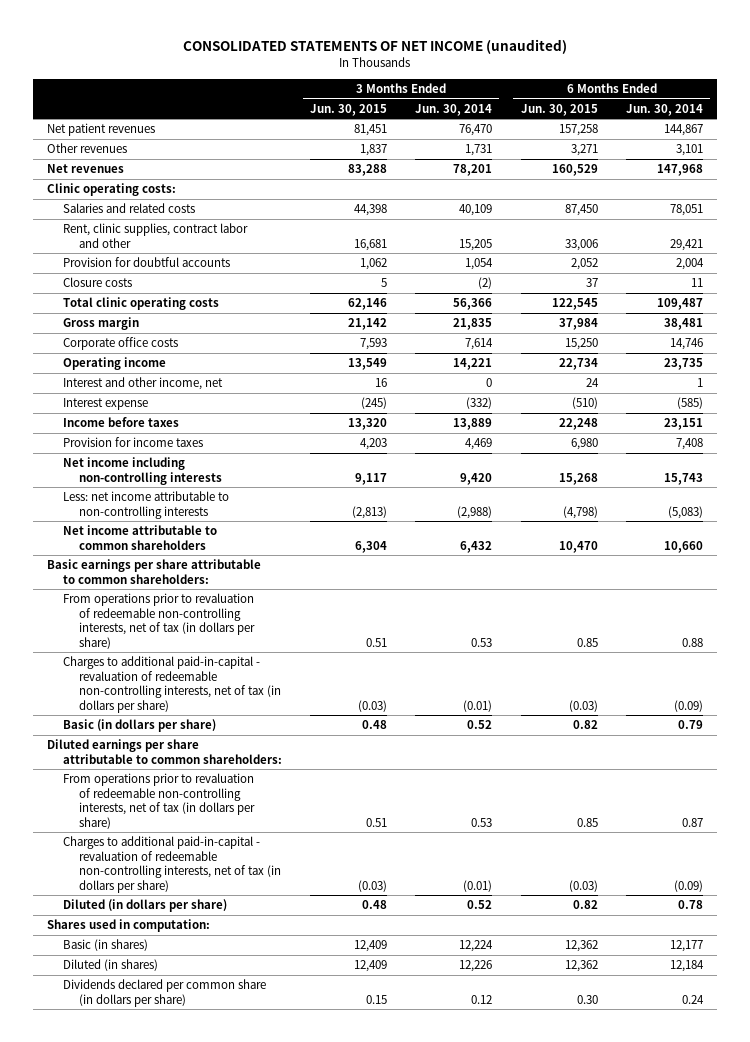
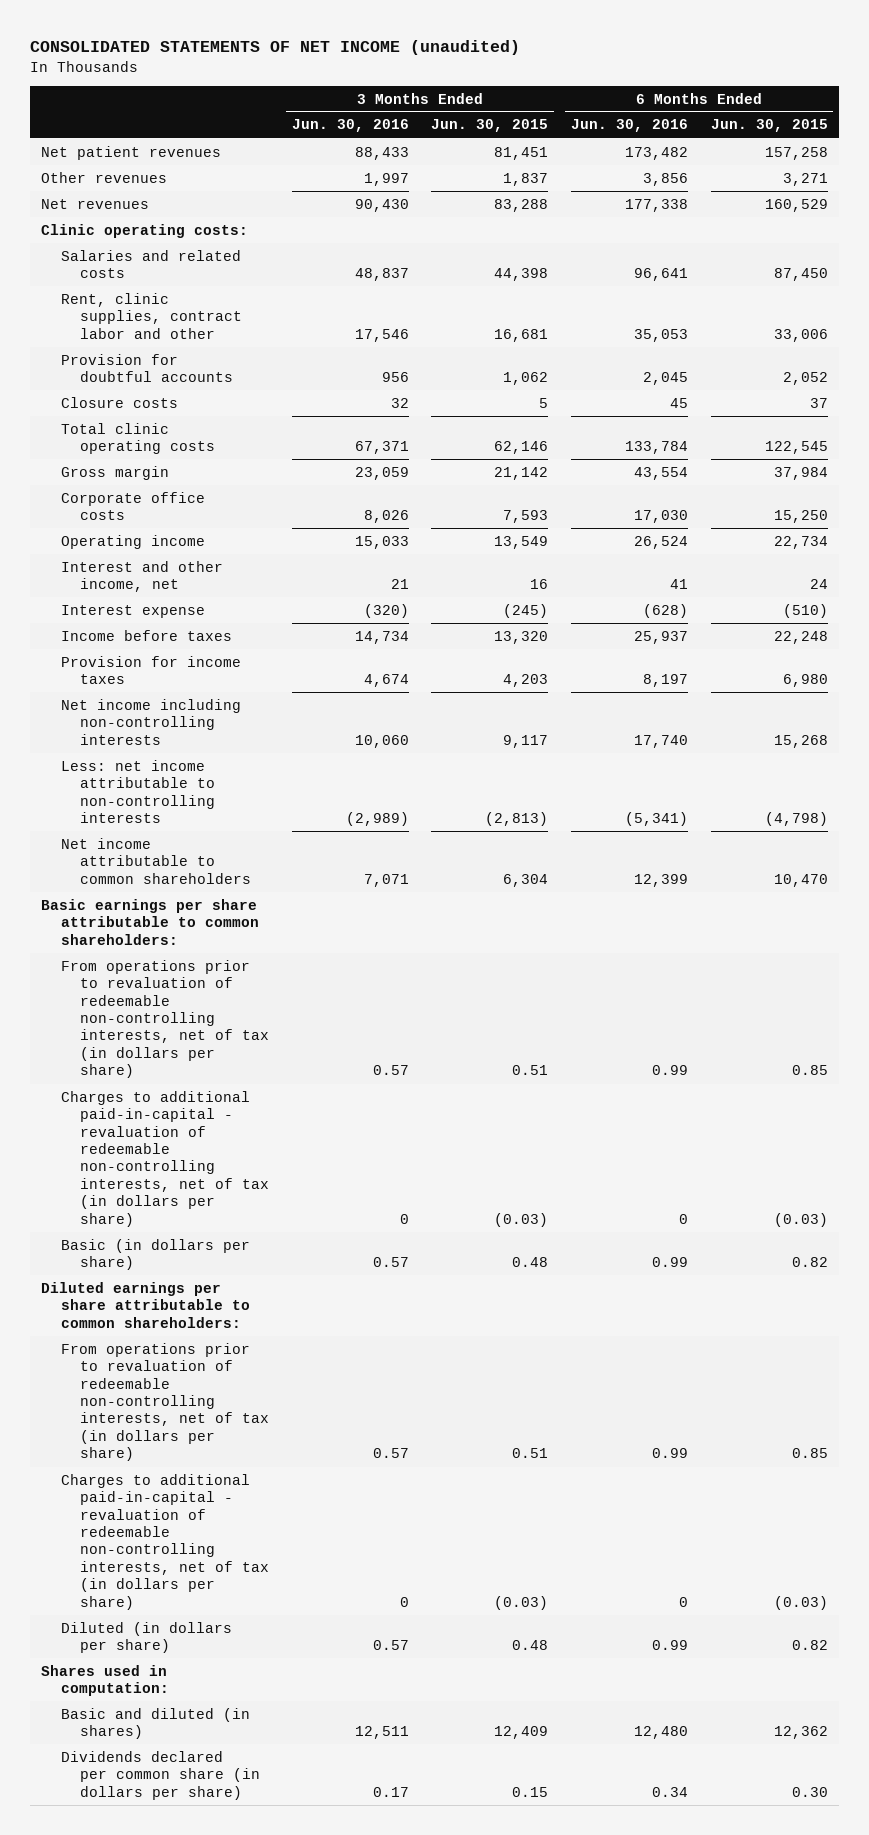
- | 3 Months Ended Jun. 30, 2015 | 3 Months Ended Jun. 30, 2014 | 6 Months Ended Jun. 30, 2015 | 6 Months Ended Jun. 30, 2014
+ | 3 Months Ended Jun. 30, 2016 | 3 Months Ended Jun. 30, 2015 | 6 Months Ended Jun. 30, 2016 | 6 Months Ended Jun. 30, 2015
- Basic (in shares) | 12,409 | 12,224 | 12,362 | 12,177
- Diluted (in shares) | 12,409 | 12,226 | 12,362 | 12,184
+ Basic and diluted (in shares) | 12,511 | 12,409 | 12,480 | 12,362

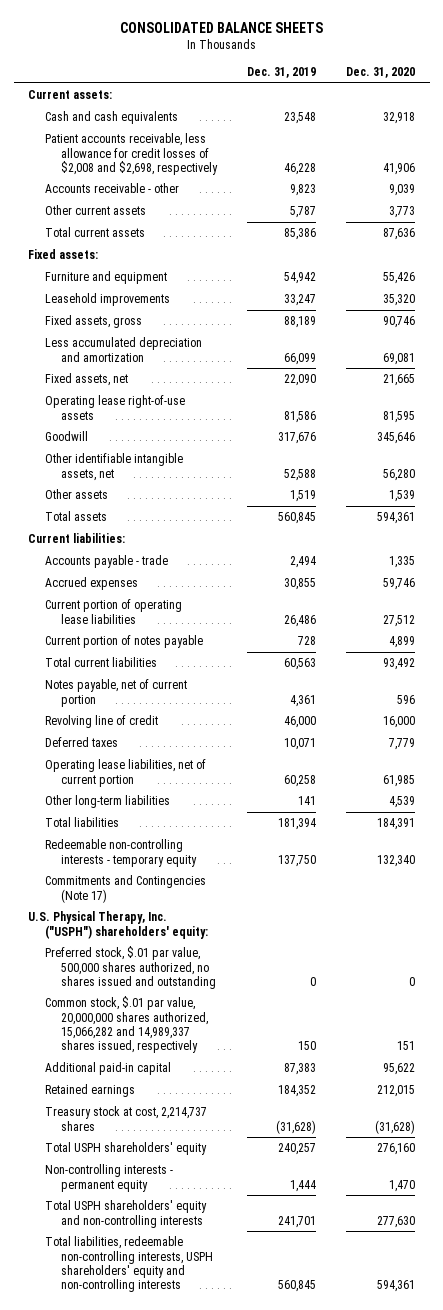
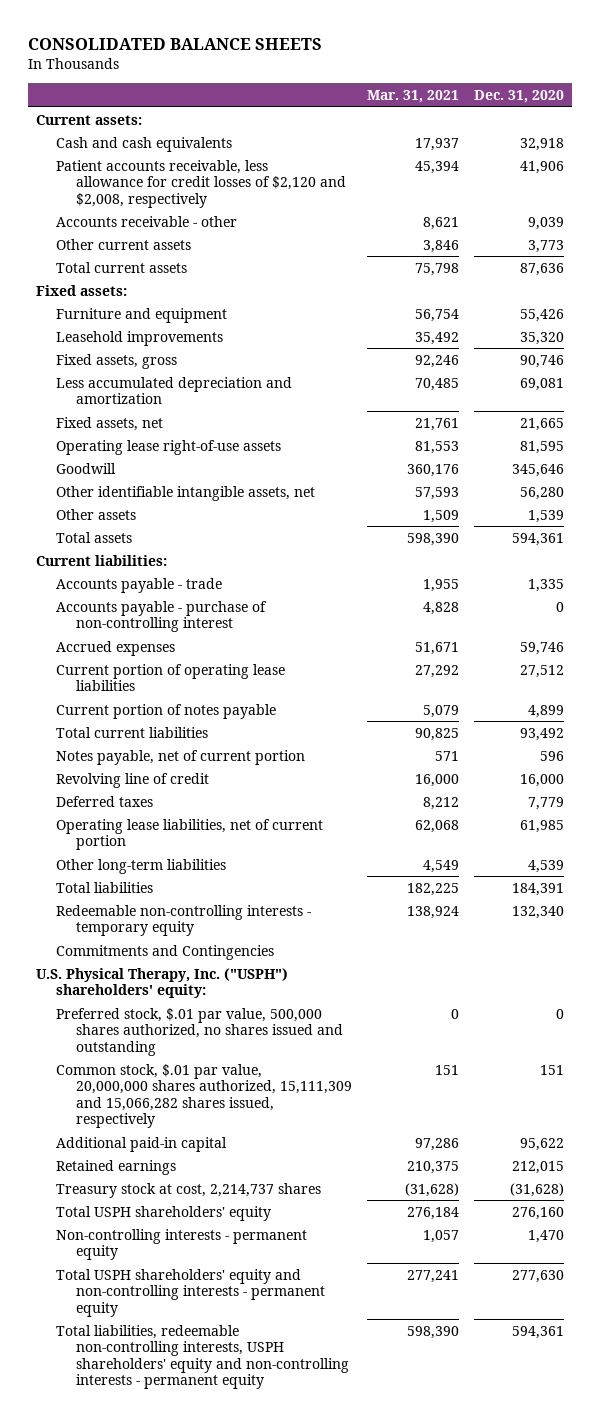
- | Dec. 31, 2019 | Dec. 31, 2020
+ | Mar. 31, 2021 | Dec. 31, 2020
- Patient accounts receivable, less allowance for credit losses of $2,008 and $2,698, respectively | 46,228 | 41,906
+ Patient accounts receivable, less allowance for credit losses of $2,120 and $2,008, respectively | 45,394 | 41,906
+ Accounts payable - purchase of non-controlling interest | 4,828 | 0
- Commitments and Contingencies (Note 17)
+ Commitments and Contingencies
- Common stock, $.01 par value, 20,000,000 shares authorized, 15,066,282 and 14,989,337 shares issued, respectively | 150 | 151
+ Common stock, $.01 par value, 20,000,000 shares authorized, 15,111,309 and 15,066,282 shares issued, respectively | 151 | 151
- Total USPH shareholders' equity and non-controlling interests | 241,701 | 277,630
- Total liabilities, redeemable non-controlling interests, USPH shareholders' equity and non-controlling interests | 560,845 | 594,361
+ Total USPH shareholders' equity and non-controlling interests - permanent equity | 277,241 | 277,630
+ Total liabilities, redeemable non-controlling interests, USPH shareholders' equity and non-controlling interests - permanent equity | 598,390 | 594,361

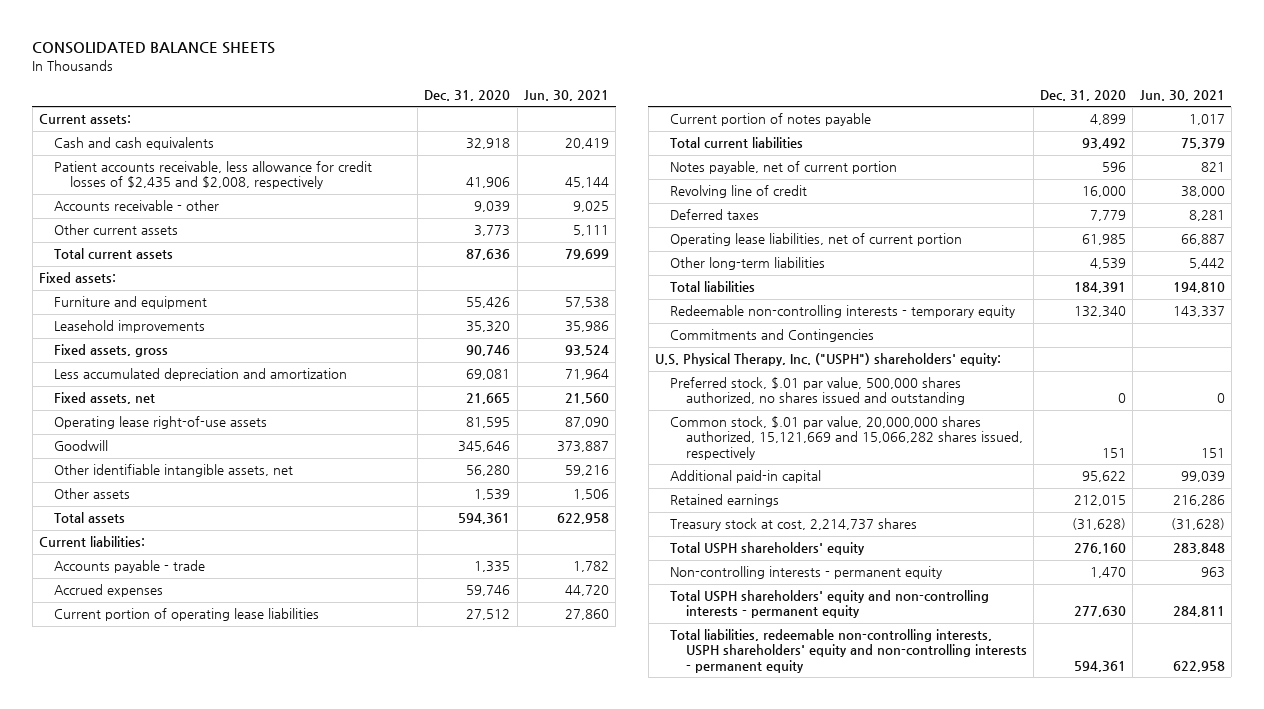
- | Mar. 31, 2021 | Dec. 31, 2020
+ | Dec. 31, 2020 | Jun. 30, 2021
- Patient accounts receivable, less allowance for credit losses of $2,120 and $2,008, respectively | 45,394 | 41,906
+ Patient accounts receivable, less allowance for credit losses of $2,435 and $2,008, respectively | 41,906 | 45,144
- Accounts payable - purchase of non-controlling interest | 4,828 | 0
- Common stock, $.01 par value, 20,000,000 shares authorized, 15,111,309 and 15,066,282 shares issued, respectively | 151 | 151
+ Common stock, $.01 par value, 20,000,000 shares authorized, 15,121,669 and 15,066,282 shares issued, respectively | 151 | 151

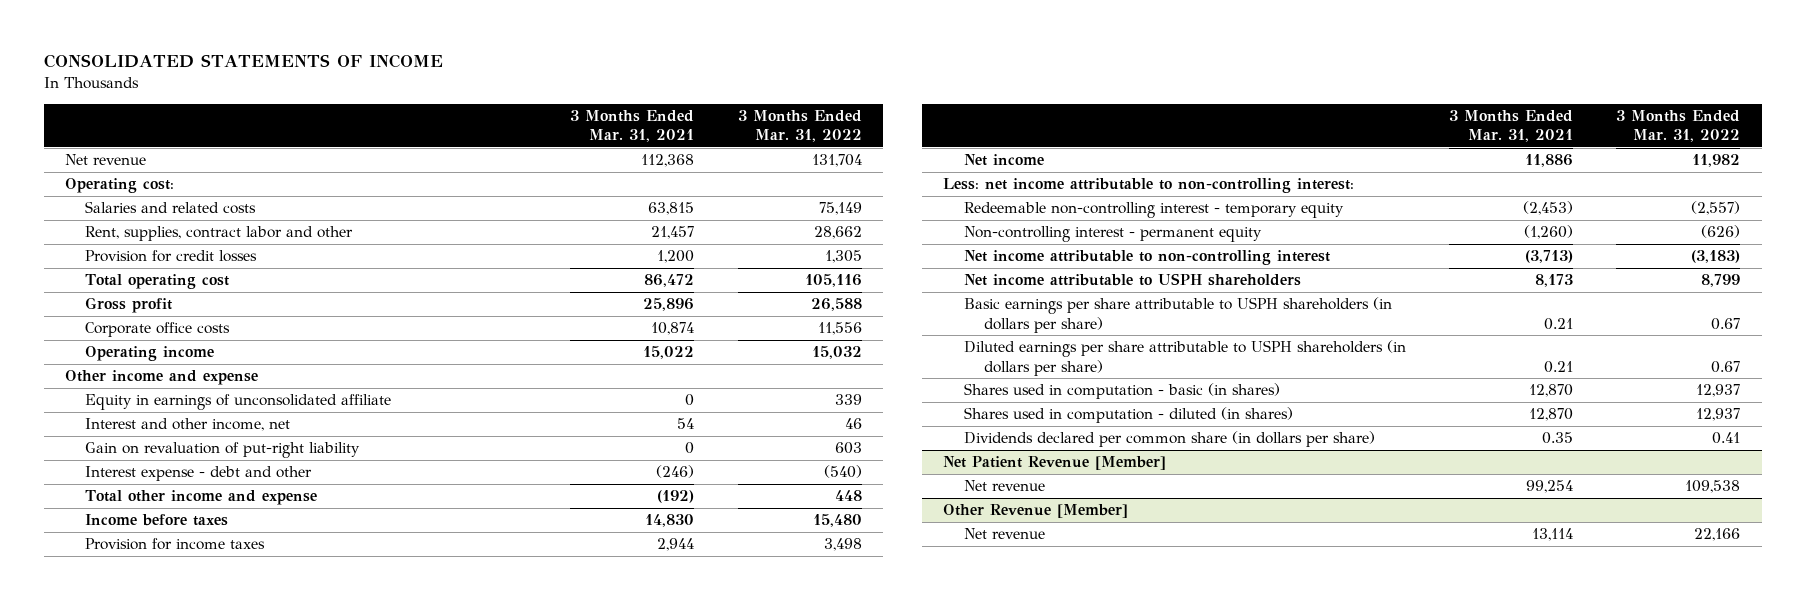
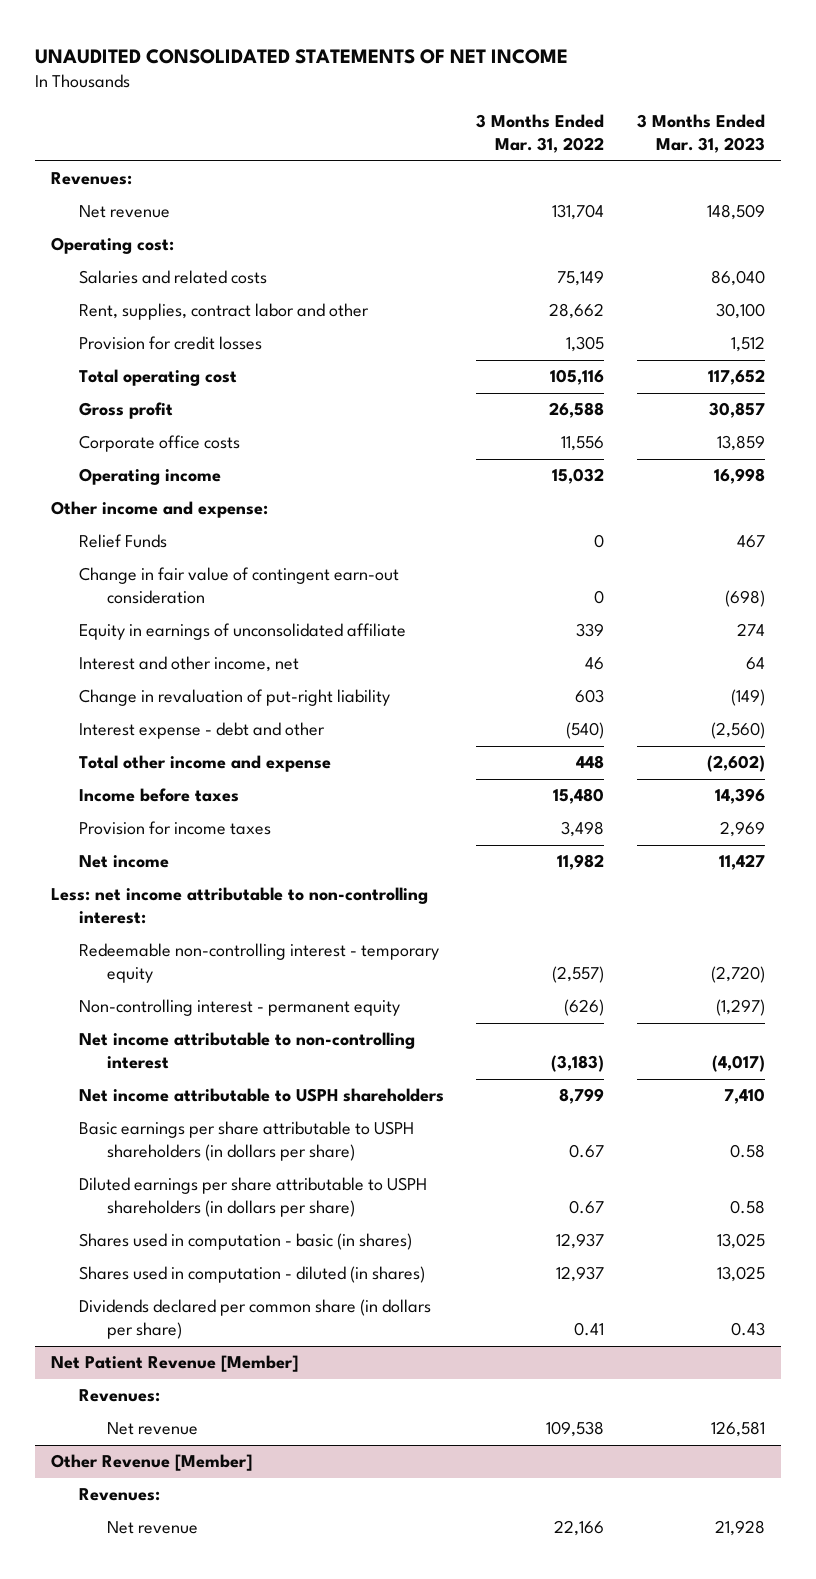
- CONSOLIDATED STATEMENTS OF INCOME
+ UNAUDITED CONSOLIDATED STATEMENTS OF NET INCOME
- | 3 Months Ended Mar. 31, 2021 | 3 Months Ended Mar. 31, 2022
+ | 3 Months Ended Mar. 31, 2022 | 3 Months Ended Mar. 31, 2023
+ Revenues:
- Other income and expense
+ Other income and expense:
+ Relief Funds | 0 | 467
+ Change in fair value of contingent earn-out consideration | 0 | (698)
- Gain on revaluation of put-right liability | 0 | 603
+ Change in revaluation of put-right liability | 603 | (149)
@ Net Patient Revenue [Member]
+ Revenues:
@ Other Revenue [Member]
+ Revenues:

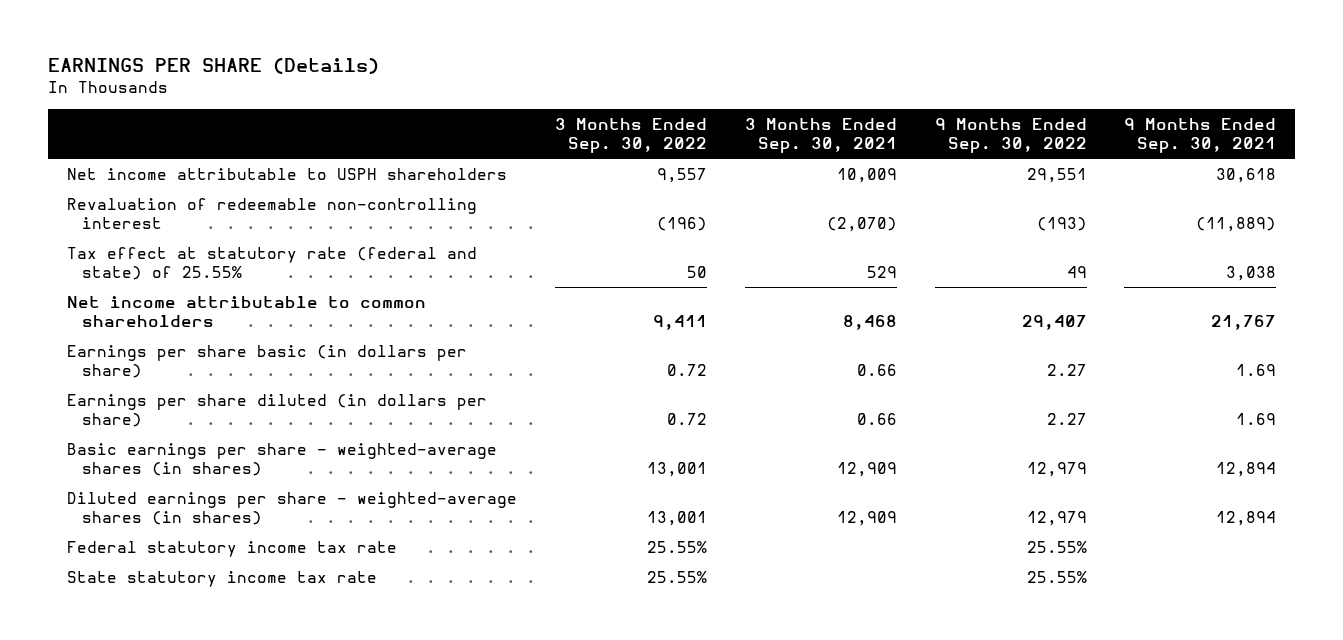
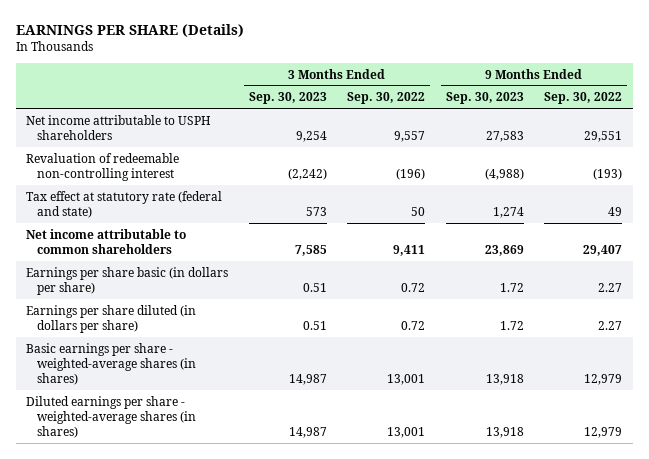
- | 3 Months Ended Sep. 30, 2022 | 3 Months Ended Sep. 30, 2021 | 9 Months Ended Sep. 30, 2022 | 9 Months Ended Sep. 30, 2021
+ | 3 Months Ended Sep. 30, 2023 | 3 Months Ended Sep. 30, 2022 | 9 Months Ended Sep. 30, 2023 | 9 Months Ended Sep. 30, 2022
- Tax effect at statutory rate (federal and state) of 25.55% | 50 | 529 | 49 | 3,038
+ Tax effect at statutory rate (federal and state) | 573 | 50 | 1,274 | 49
- Federal statutory income tax rate | 25.55% | | 25.55% |
- State statutory income tax rate | 25.55% | | 25.55% |

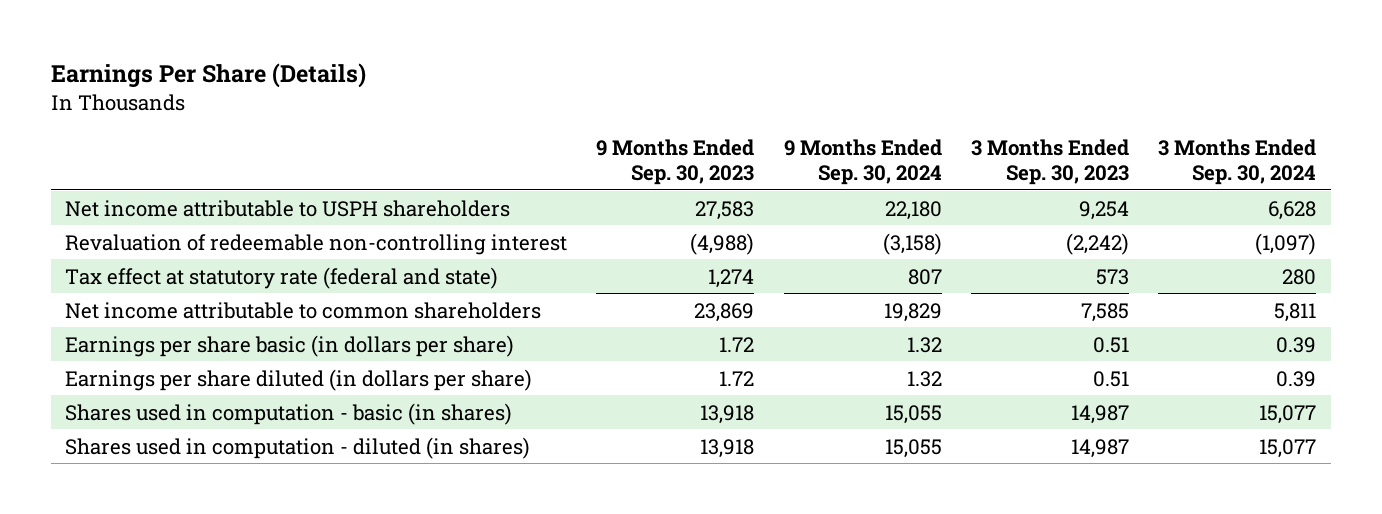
- EARNINGS PER SHARE (Details)
+ Earnings Per Share (Details)
- | 3 Months Ended Sep. 30, 2023 | 3 Months Ended Sep. 30, 2022 | 9 Months Ended Sep. 30, 2023 | 9 Months Ended Sep. 30, 2022
+ | 9 Months Ended Sep. 30, 2023 | 9 Months Ended Sep. 30, 2024 | 3 Months Ended Sep. 30, 2023 | 3 Months Ended Sep. 30, 2024
- Basic earnings per share - weighted-average shares (in shares) | 14,987 | 13,001 | 13,918 | 12,979
- Diluted earnings per share - weighted-average shares (in shares) | 14,987 | 13,001 | 13,918 | 12,979
+ Shares used in computation - basic (in shares) | 13,918 | 15,055 | 14,987 | 15,077
+ Shares used in computation - diluted (in shares) | 13,918 | 15,055 | 14,987 | 15,077

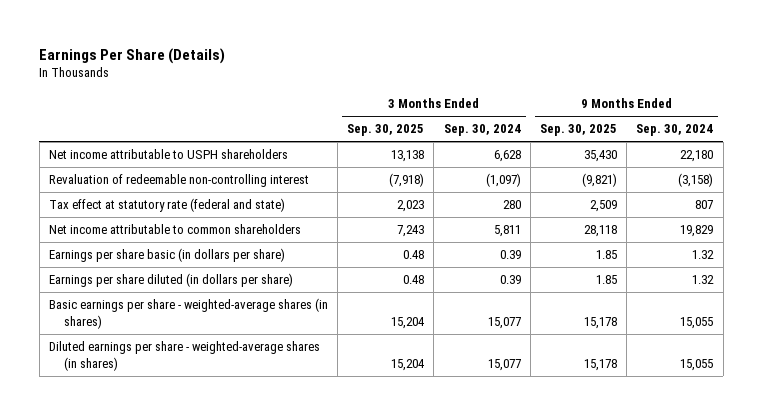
- | 9 Months Ended Sep. 30, 2023 | 9 Months Ended Sep. 30, 2024 | 3 Months Ended Sep. 30, 2023 | 3 Months Ended Sep. 30, 2024
+ | 3 Months Ended Sep. 30, 2025 | 3 Months Ended Sep. 30, 2024 | 9 Months Ended Sep. 30, 2025 | 9 Months Ended Sep. 30, 2024
- Shares used in computation - basic (in shares) | 13,918 | 15,055 | 14,987 | 15,077
- Shares used in computation - diluted (in shares) | 13,918 | 15,055 | 14,987 | 15,077
+ Basic earnings per share - weighted-average shares (in shares) | 15,204 | 15,077 | 15,178 | 15,055
+ Diluted earnings per share - weighted-average shares (in shares) | 15,204 | 15,077 | 15,178 | 15,055

